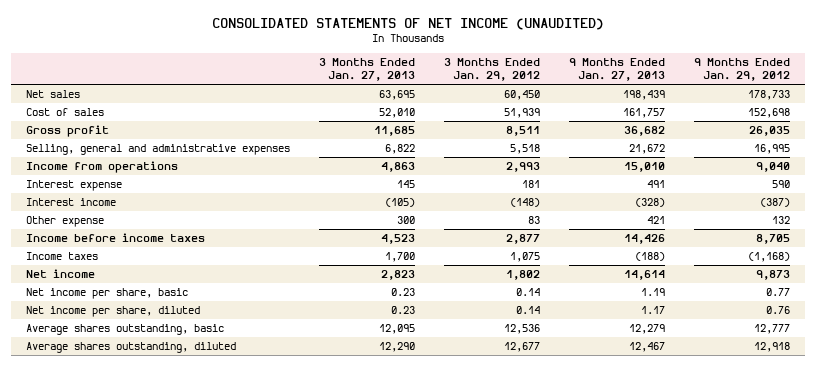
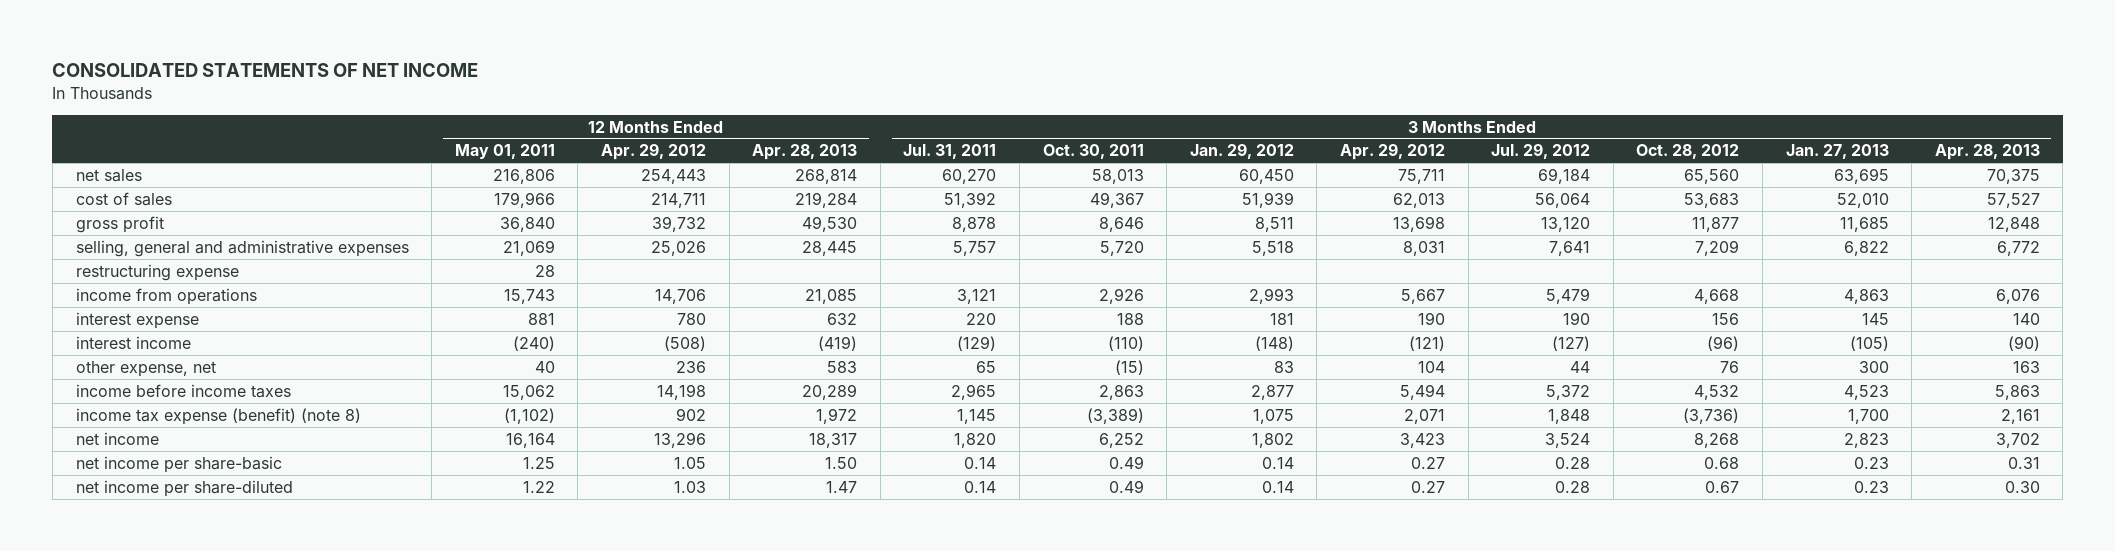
- CONSOLIDATED STATEMENTS OF NET INCOME (UNAUDITED)
+ CONSOLIDATED STATEMENTS OF NET INCOME
- | 3 Months Ended Jan. 27, 2013 | 3 Months Ended Jan. 29, 2012 | 9 Months Ended Jan. 27, 2013 | 9 Months Ended Jan. 29, 2012
+ | 12 Months Ended May 01, 2011 | 12 Months Ended Apr. 29, 2012 | 12 Months Ended Apr. 28, 2013 | 3 Months Ended Jul. 31, 2011 | 3 Months Ended Oct. 30, 2011 | 3 Months Ended Jan. 29, 2012 | 3 Months Ended Apr. 29, 2012 | 3 Months Ended Jul. 29, 2012 | 3 Months Ended Oct. 28, 2012 | 3 Months Ended Jan. 27, 2013 | 3 Months Ended Apr. 28, 2013
- Net sales | 63,695 | 60,450 | 198,439 | 178,733
- Cost of sales | 52,010 | 51,939 | 161,757 | 152,698
- Gross profit | 11,685 | 8,511 | 36,682 | 26,035
- Selling, general and administrative expenses | 6,822 | 5,518 | 21,672 | 16,995
- Income from operations | 4,863 | 2,993 | 15,010 | 9,040
- Interest expense | 145 | 181 | 491 | 590
- Interest income | (105) | (148) | (328) | (387)
- Other expense | 300 | 83 | 421 | 132
- Income before income taxes | 4,523 | 2,877 | 14,426 | 8,705
- Income taxes | 1,700 | 1,075 | (188) | (1,168)
- Net income | 2,823 | 1,802 | 14,614 | 9,873
- Net income per share, basic | 0.23 | 0.14 | 1.19 | 0.77
- Net income per share, diluted | 0.23 | 0.14 | 1.17 | 0.76
- Average shares outstanding, basic | 12,095 | 12,536 | 12,279 | 12,777
- Average shares outstanding, diluted | 12,290 | 12,677 | 12,467 | 12,918
+ net sales | 216,806 | 254,443 | 268,814 | 60,270 | 58,013 | 60,450 | 75,711 | 69,184 | 65,560 | 63,695 | 70,375
+ cost of sales | 179,966 | 214,711 | 219,284 | 51,392 | 49,367 | 51,939 | 62,013 | 56,064 | 53,683 | 52,010 | 57,527
+ gross profit | 36,840 | 39,732 | 49,530 | 8,878 | 8,646 | 8,511 | 13,698 | 13,120 | 11,877 | 11,685 | 12,848
+ selling, general and administrative expenses | 21,069 | 25,026 | 28,445 | 5,757 | 5,720 | 5,518 | 8,031 | 7,641 | 7,209 | 6,822 | 6,772
+ restructuring expense | 28 | | | | | | | | | |
+ income from operations | 15,743 | 14,706 | 21,085 | 3,121 | 2,926 | 2,993 | 5,667 | 5,479 | 4,668 | 4,863 | 6,076
+ interest expense | 881 | 780 | 632 | 220 | 188 | 181 | 190 | 190 | 156 | 145 | 140
+ interest income | (240) | (508) | (419) | (129) | (110) | (148) | (121) | (127) | (96) | (105) | (90)
+ other expense, net | 40 | 236 | 583 | 65 | (15) | 83 | 104 | 44 | 76 | 300 | 163
+ income before income taxes | 15,062 | 14,198 | 20,289 | 2,965 | 2,863 | 2,877 | 5,494 | 5,372 | 4,532 | 4,523 | 5,863
+ income tax expense (benefit) (note 8) | (1,102) | 902 | 1,972 | 1,145 | (3,389) | 1,075 | 2,071 | 1,848 | (3,736) | 1,700 | 2,161
+ net income | 16,164 | 13,296 | 18,317 | 1,820 | 6,252 | 1,802 | 3,423 | 3,524 | 8,268 | 2,823 | 3,702
+ net income per share-basic | 1.25 | 1.05 | 1.50 | 0.14 | 0.49 | 0.14 | 0.27 | 0.28 | 0.68 | 0.23 | 0.31
+ net income per share-diluted | 1.22 | 1.03 | 1.47 | 0.14 | 0.49 | 0.14 | 0.27 | 0.28 | 0.67 | 0.23 | 0.30

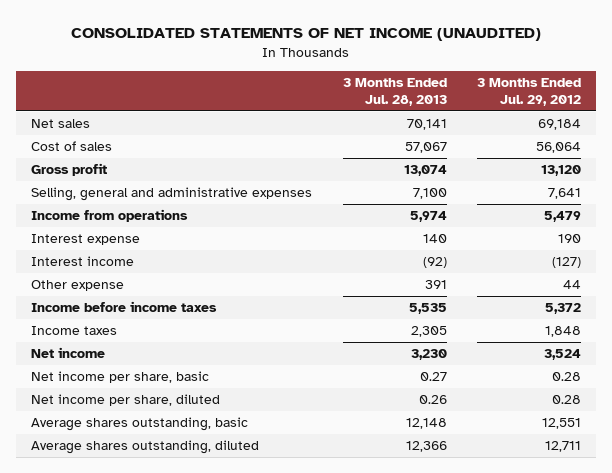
- CONSOLIDATED STATEMENTS OF NET INCOME
+ CONSOLIDATED STATEMENTS OF NET INCOME (UNAUDITED)
- | 12 Months Ended May 01, 2011 | 12 Months Ended Apr. 29, 2012 | 12 Months Ended Apr. 28, 2013 | 3 Months Ended Jul. 31, 2011 | 3 Months Ended Oct. 30, 2011 | 3 Months Ended Jan. 29, 2012 | 3 Months Ended Apr. 29, 2012 | 3 Months Ended Jul. 29, 2012 | 3 Months Ended Oct. 28, 2012 | 3 Months Ended Jan. 27, 2013 | 3 Months Ended Apr. 28, 2013
+ | 3 Months Ended Jul. 28, 2013 | 3 Months Ended Jul. 29, 2012
- net sales | 216,806 | 254,443 | 268,814 | 60,270 | 58,013 | 60,450 | 75,711 | 69,184 | 65,560 | 63,695 | 70,375
- cost of sales | 179,966 | 214,711 | 219,284 | 51,392 | 49,367 | 51,939 | 62,013 | 56,064 | 53,683 | 52,010 | 57,527
- gross profit | 36,840 | 39,732 | 49,530 | 8,878 | 8,646 | 8,511 | 13,698 | 13,120 | 11,877 | 11,685 | 12,848
- selling, general and administrative expenses | 21,069 | 25,026 | 28,445 | 5,757 | 5,720 | 5,518 | 8,031 | 7,641 | 7,209 | 6,822 | 6,772
- restructuring expense | 28 | | | | | | | | | |
- income from operations | 15,743 | 14,706 | 21,085 | 3,121 | 2,926 | 2,993 | 5,667 | 5,479 | 4,668 | 4,863 | 6,076
- interest expense | 881 | 780 | 632 | 220 | 188 | 181 | 190 | 190 | 156 | 145 | 140
- interest income | (240) | (508) | (419) | (129) | (110) | (148) | (121) | (127) | (96) | (105) | (90)
- other expense, net | 40 | 236 | 583 | 65 | (15) | 83 | 104 | 44 | 76 | 300 | 163
- income before income taxes | 15,062 | 14,198 | 20,289 | 2,965 | 2,863 | 2,877 | 5,494 | 5,372 | 4,532 | 4,523 | 5,863
- income tax expense (benefit) (note 8) | (1,102) | 902 | 1,972 | 1,145 | (3,389) | 1,075 | 2,071 | 1,848 | (3,736) | 1,700 | 2,161
- net income | 16,164 | 13,296 | 18,317 | 1,820 | 6,252 | 1,802 | 3,423 | 3,524 | 8,268 | 2,823 | 3,702
- net income per share-basic | 1.25 | 1.05 | 1.50 | 0.14 | 0.49 | 0.14 | 0.27 | 0.28 | 0.68 | 0.23 | 0.31
- net income per share-diluted | 1.22 | 1.03 | 1.47 | 0.14 | 0.49 | 0.14 | 0.27 | 0.28 | 0.67 | 0.23 | 0.30
+ Net sales | 70,141 | 69,184
+ Cost of sales | 57,067 | 56,064
+ Gross profit | 13,074 | 13,120
+ Selling, general and administrative expenses | 7,100 | 7,641
+ Income from operations | 5,974 | 5,479
+ Interest expense | 140 | 190
+ Interest income | (92) | (127)
+ Other expense | 391 | 44
+ Income before income taxes | 5,535 | 5,372
+ Income taxes | 2,305 | 1,848
+ Net income | 3,230 | 3,524
+ Net income per share, basic | 0.27 | 0.28
+ Net income per share, diluted | 0.26 | 0.28
+ Average shares outstanding, basic | 12,148 | 12,551
+ Average shares outstanding, diluted | 12,366 | 12,711

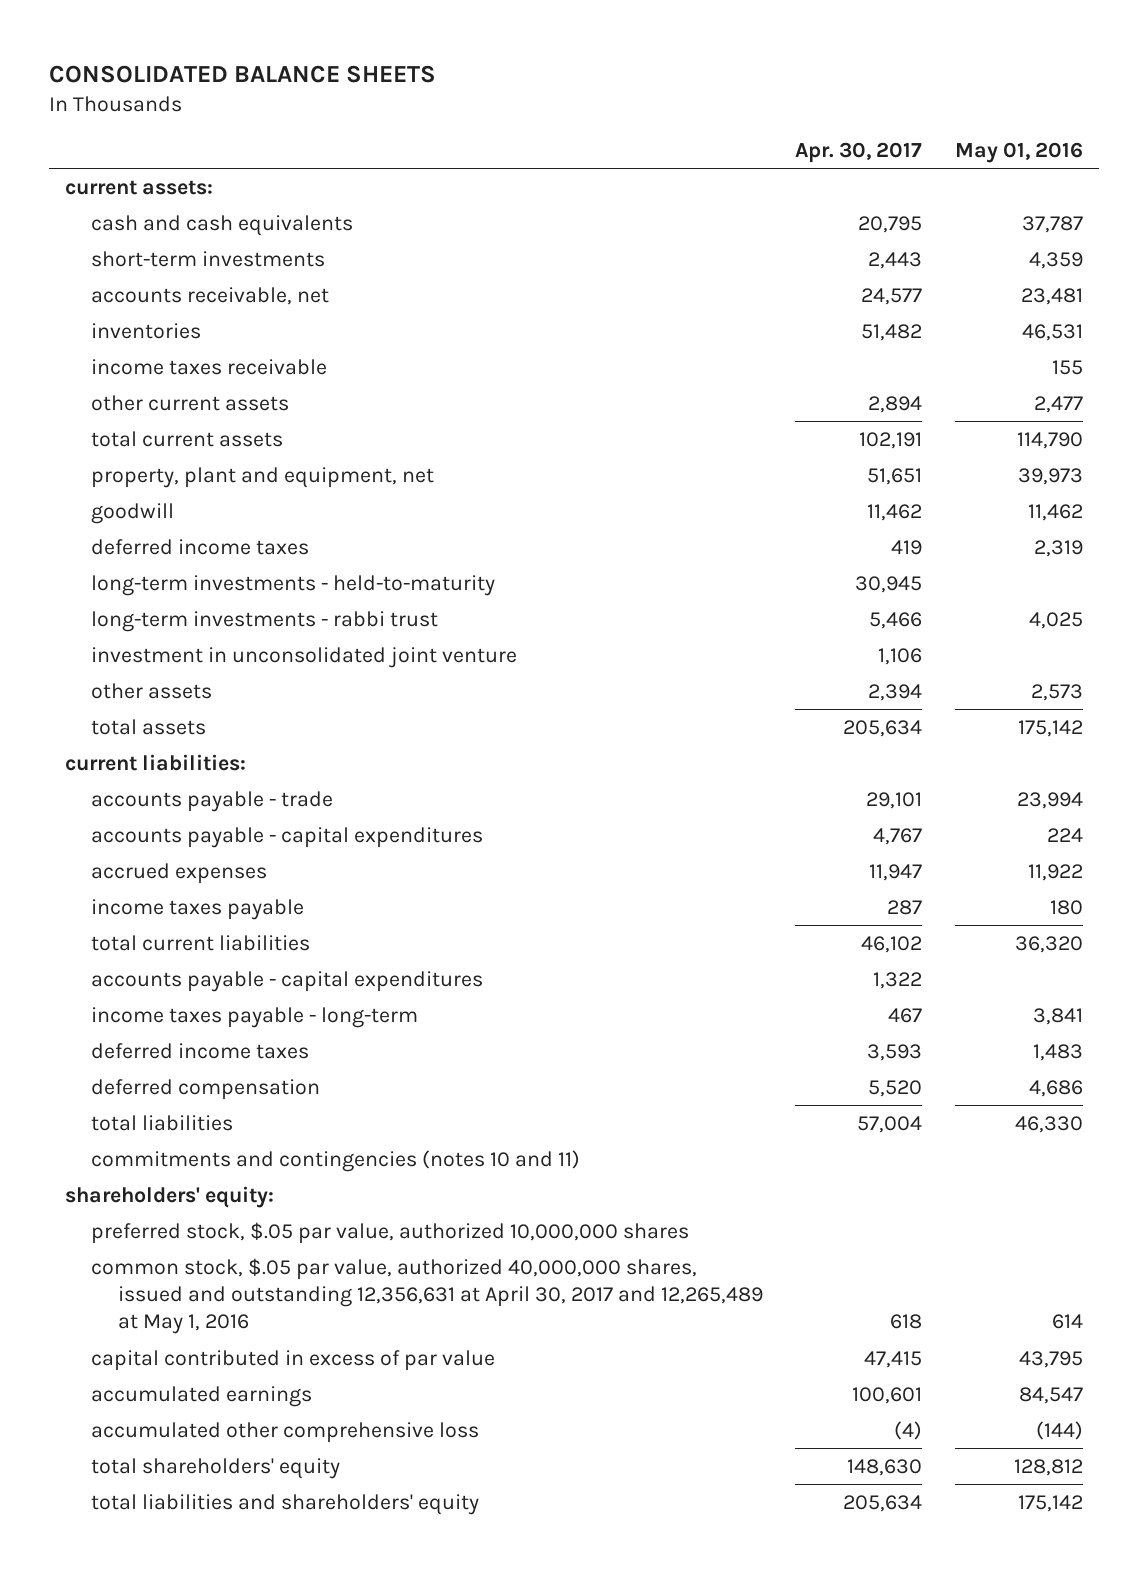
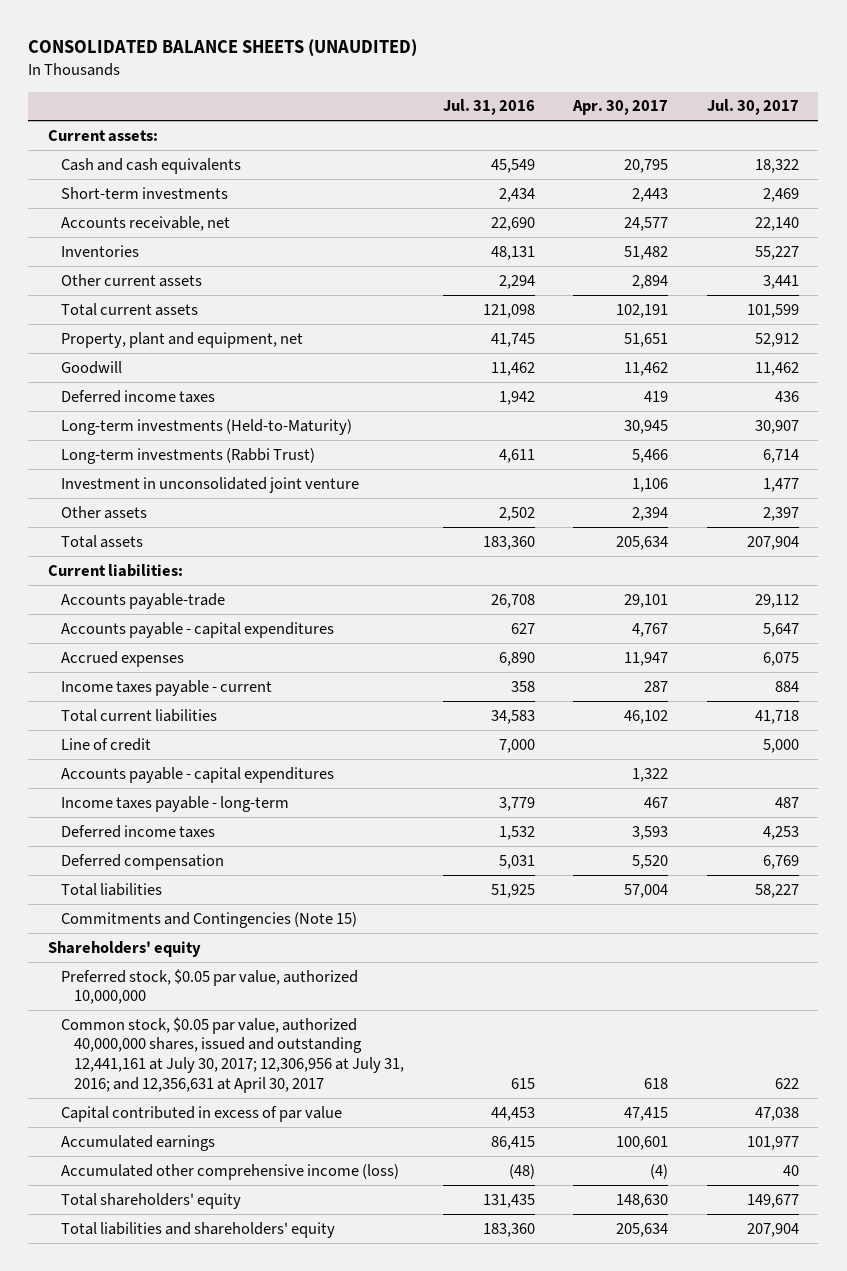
- CONSOLIDATED BALANCE SHEETS
+ CONSOLIDATED BALANCE SHEETS (UNAUDITED)
- | Apr. 30, 2017 | May 01, 2016
+ | Jul. 31, 2016 | Apr. 30, 2017 | Jul. 30, 2017
- current assets:
- cash and cash equivalents | 20,795 | 37,787
- short-term investments | 2,443 | 4,359
- accounts receivable, net | 24,577 | 23,481
- inventories | 51,482 | 46,531
- income taxes receivable | | 155
- other current assets | 2,894 | 2,477
- total current assets | 102,191 | 114,790
- property, plant and equipment, net | 51,651 | 39,973
- goodwill | 11,462 | 11,462
- deferred income taxes | 419 | 2,319
- long-term investments - held-to-maturity | 30,945 |
- long-term investments - rabbi trust | 5,466 | 4,025
- investment in unconsolidated joint venture | 1,106 |
- other assets | 2,394 | 2,573
- total assets | 205,634 | 175,142
- current liabilities:
- accounts payable - trade | 29,101 | 23,994
- accounts payable - capital expenditures | 4,767 | 224
- accrued expenses | 11,947 | 11,922
- income taxes payable | 287 | 180
- total current liabilities | 46,102 | 36,320
- accounts payable - capital expenditures | 1,322 |
- income taxes payable - long-term | 467 | 3,841
- deferred income taxes | 3,593 | 1,483
- deferred compensation | 5,520 | 4,686
- total liabilities | 57,004 | 46,330
- commitments and contingencies (notes 10 and 11)
- shareholders' equity:
- preferred stock, $.05 par value, authorized 10,000,000 shares
- common stock, $.05 par value, authorized 40,000,000 shares, issued and outstanding 12,356,631 at April 30, 2017 and 12,265,489 at May 1, 2016 | 618 | 614
- capital contributed in excess of par value | 47,415 | 43,795
- accumulated earnings | 100,601 | 84,547
- accumulated other comprehensive loss | (4) | (144)
- total shareholders' equity | 148,630 | 128,812
- total liabilities and shareholders' equity | 205,634 | 175,142
+ Current assets:
+ Cash and cash equivalents | 45,549 | 20,795 | 18,322
+ Short-term investments | 2,434 | 2,443 | 2,469
+ Accounts receivable, net | 22,690 | 24,577 | 22,140
+ Inventories | 48,131 | 51,482 | 55,227
+ Other current assets | 2,294 | 2,894 | 3,441
+ Total current assets | 121,098 | 102,191 | 101,599
+ Property, plant and equipment, net | 41,745 | 51,651 | 52,912
+ Goodwill | 11,462 | 11,462 | 11,462
+ Deferred income taxes | 1,942 | 419 | 436
+ Long-term investments (Held-to-Maturity) | | 30,945 | 30,907
+ Long-term investments (Rabbi Trust) | 4,611 | 5,466 | 6,714
+ Investment in unconsolidated joint venture | | 1,106 | 1,477
+ Other assets | 2,502 | 2,394 | 2,397
+ Total assets | 183,360 | 205,634 | 207,904
+ Current liabilities:
+ Accounts payable-trade | 26,708 | 29,101 | 29,112
+ Accounts payable - capital expenditures | 627 | 4,767 | 5,647
+ Accrued expenses | 6,890 | 11,947 | 6,075
+ Income taxes payable - current | 358 | 287 | 884
+ Total current liabilities | 34,583 | 46,102 | 41,718
+ Line of credit | 7,000 | | 5,000
+ Accounts payable - capital expenditures | | 1,322 |
+ Income taxes payable - long-term | 3,779 | 467 | 487
+ Deferred income taxes | 1,532 | 3,593 | 4,253
+ Deferred compensation | 5,031 | 5,520 | 6,769
+ Total liabilities | 51,925 | 57,004 | 58,227
+ Commitments and Contingencies (Note 15)
+ Shareholders' equity
+ Preferred stock, $0.05 par value, authorized 10,000,000
+ Common stock, $0.05 par value, authorized 40,000,000 shares, issued and outstanding 12,441,161 at July 30, 2017; 12,306,956 at July 31, 2016; and 12,356,631 at April 30, 2017 | 615 | 618 | 622
+ Capital contributed in excess of par value | 44,453 | 47,415 | 47,038
+ Accumulated earnings | 86,415 | 100,601 | 101,977
+ Accumulated other comprehensive income (loss) | (48) | (4) | 40
+ Total shareholders' equity | 131,435 | 148,630 | 149,677
+ Total liabilities and shareholders' equity | 183,360 | 205,634 | 207,904

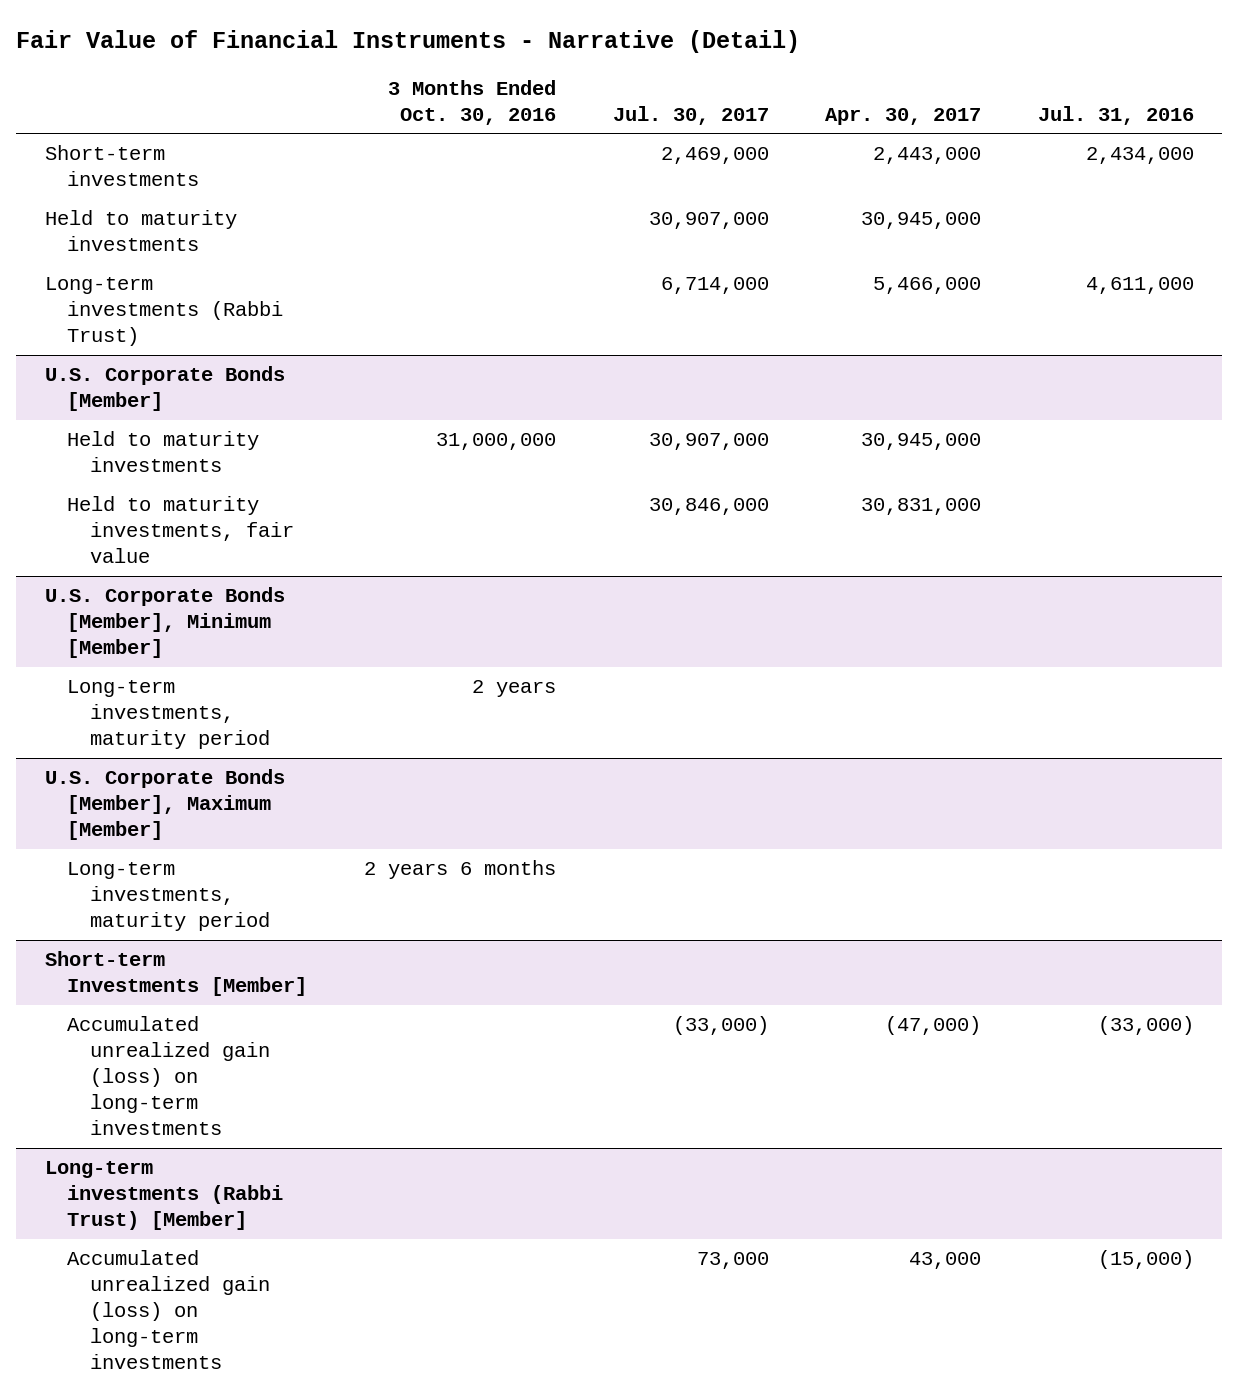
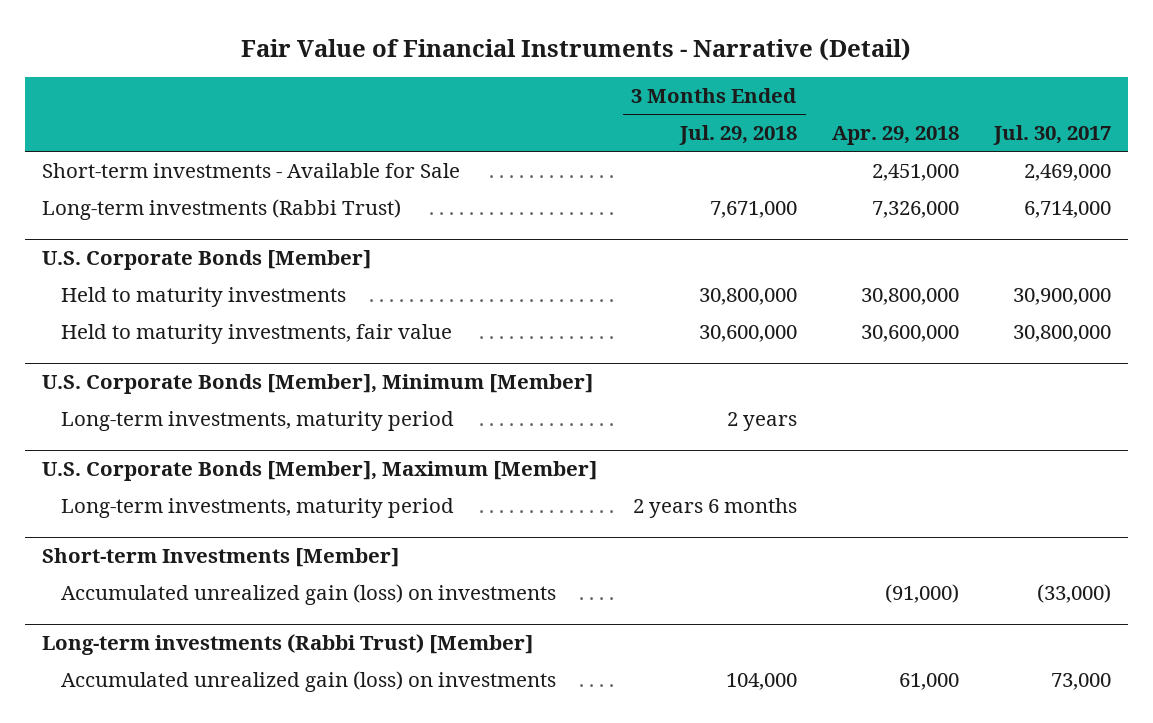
- | 3 Months Ended Oct. 30, 2016 | Jul. 30, 2017 | Apr. 30, 2017 | Jul. 31, 2016
+ | 3 Months Ended Jul. 29, 2018 | Apr. 29, 2018 | Jul. 30, 2017
- Short-term investments | | 2,469,000 | 2,443,000 | 2,434,000
- Held to maturity investments | | 30,907,000 | 30,945,000 |
+ Short-term investments - Available for Sale | | 2,451,000 | 2,469,000
@ U.S. Corporate Bonds [Member]
- Held to maturity investments | 31,000,000 | 30,907,000 | 30,945,000 |
- Held to maturity investments, fair value | | 30,846,000 | 30,831,000 |
+ Held to maturity investments | 30,800,000 | 30,800,000 | 30,900,000
+ Held to maturity investments, fair value | 30,600,000 | 30,600,000 | 30,800,000
@ Short-term Investments [Member]
- Accumulated unrealized gain (loss) on long-term investments | | (33,000) | (47,000) | (33,000)
+ Accumulated unrealized gain (loss) on investments | | (91,000) | (33,000)
@ Long-term investments (Rabbi Trust) [Member]
- Accumulated unrealized gain (loss) on long-term investments | | 73,000 | 43,000 | (15,000)
+ Accumulated unrealized gain (loss) on investments | 104,000 | 61,000 | 73,000

